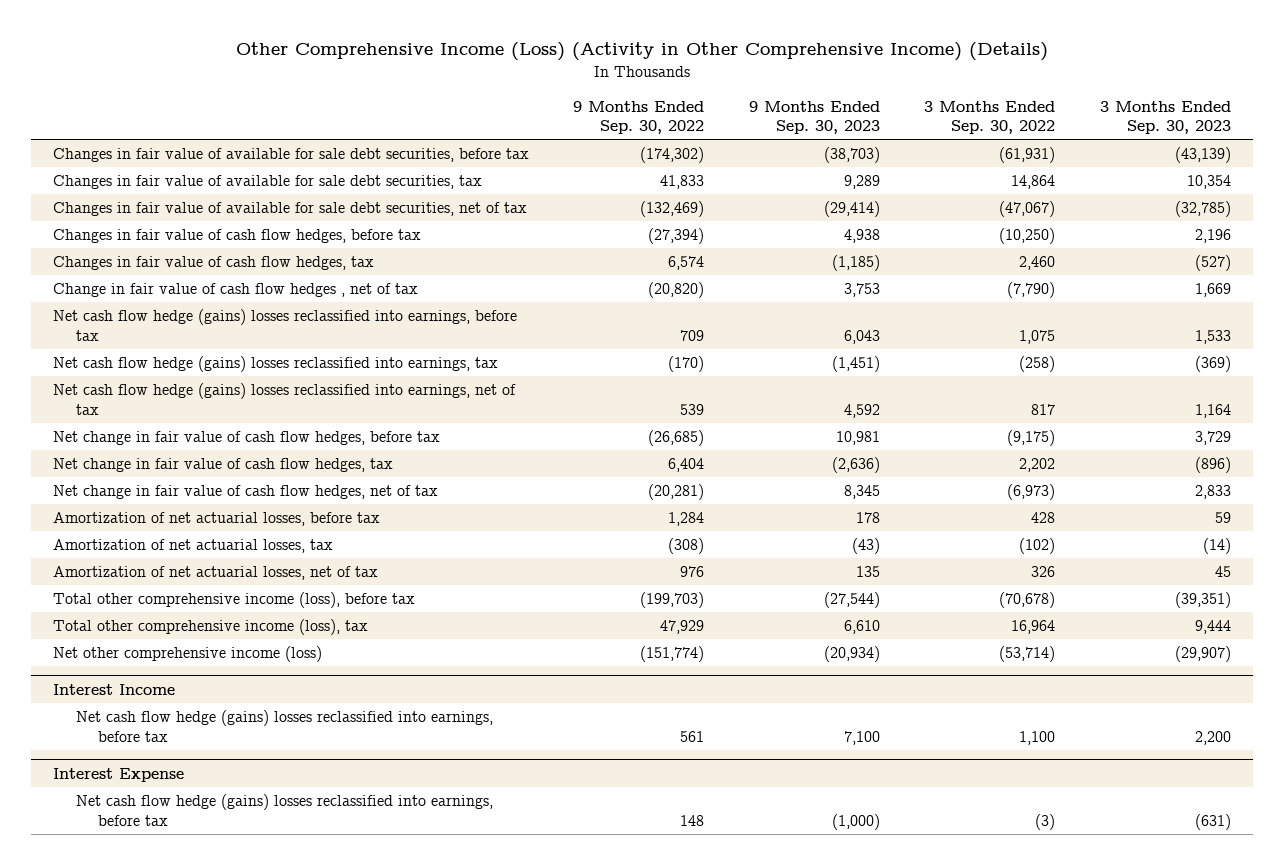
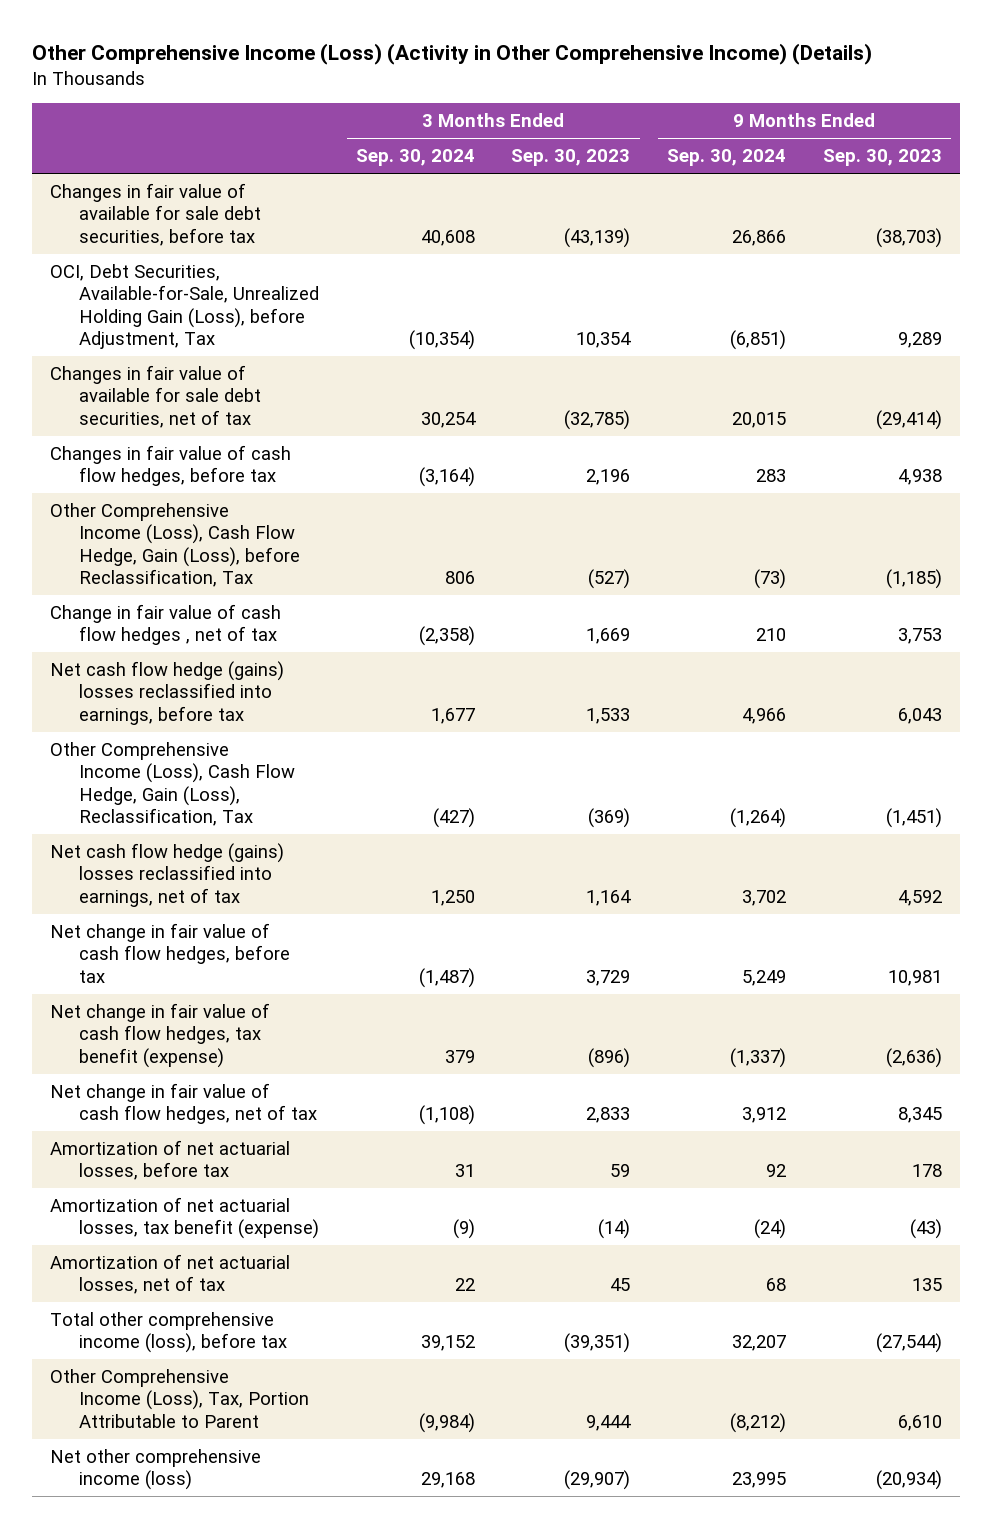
- | 9 Months Ended Sep. 30, 2022 | 9 Months Ended Sep. 30, 2023 | 3 Months Ended Sep. 30, 2022 | 3 Months Ended Sep. 30, 2023
+ | 3 Months Ended Sep. 30, 2024 | 3 Months Ended Sep. 30, 2023 | 9 Months Ended Sep. 30, 2024 | 9 Months Ended Sep. 30, 2023
- Changes in fair value of available for sale debt securities, tax | 41,833 | 9,289 | 14,864 | 10,354
+ OCI, Debt Securities, Available-for-Sale, Unrealized Holding Gain (Loss), before Adjustment, Tax | (10,354) | 10,354 | (6,851) | 9,289
- Changes in fair value of cash flow hedges, tax | 6,574 | (1,185) | 2,460 | (527)
+ Other Comprehensive Income (Loss), Cash Flow Hedge, Gain (Loss), before Reclassification, Tax | 806 | (527) | (73) | (1,185)
- Net cash flow hedge (gains) losses reclassified into earnings, tax | (170) | (1,451) | (258) | (369)
+ Other Comprehensive Income (Loss), Cash Flow Hedge, Gain (Loss), Reclassification, Tax | (427) | (369) | (1,264) | (1,451)
- Net change in fair value of cash flow hedges, tax | 6,404 | (2,636) | 2,202 | (896)
+ Net change in fair value of cash flow hedges, tax benefit (expense) | 379 | (896) | (1,337) | (2,636)
- Amortization of net actuarial losses, tax | (308) | (43) | (102) | (14)
+ Amortization of net actuarial losses, tax benefit (expense) | (9) | (14) | (24) | (43)
- Total other comprehensive income (loss), tax | 47,929 | 6,610 | 16,964 | 9,444
+ Other Comprehensive Income (Loss), Tax, Portion Attributable to Parent | (9,984) | 9,444 | (8,212) | 6,610
- Interest Income
- Net cash flow hedge (gains) losses reclassified into earnings, before tax | 561 | 7,100 | 1,100 | 2,200
- Interest Expense
- Net cash flow hedge (gains) losses reclassified into earnings, before tax | 148 | (1,000) | (3) | (631)

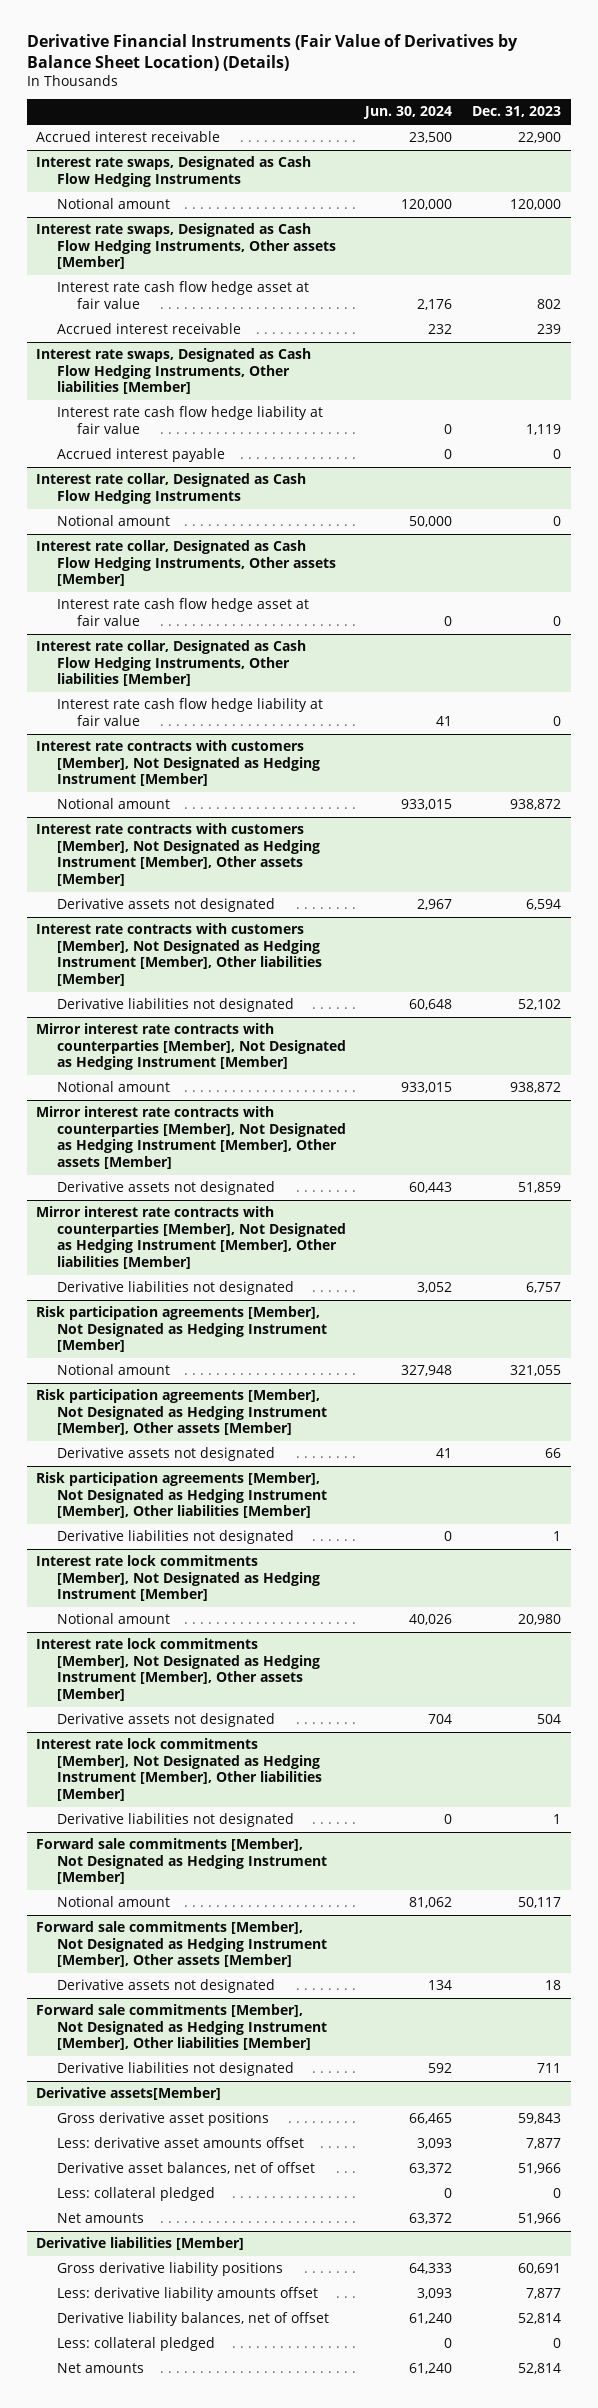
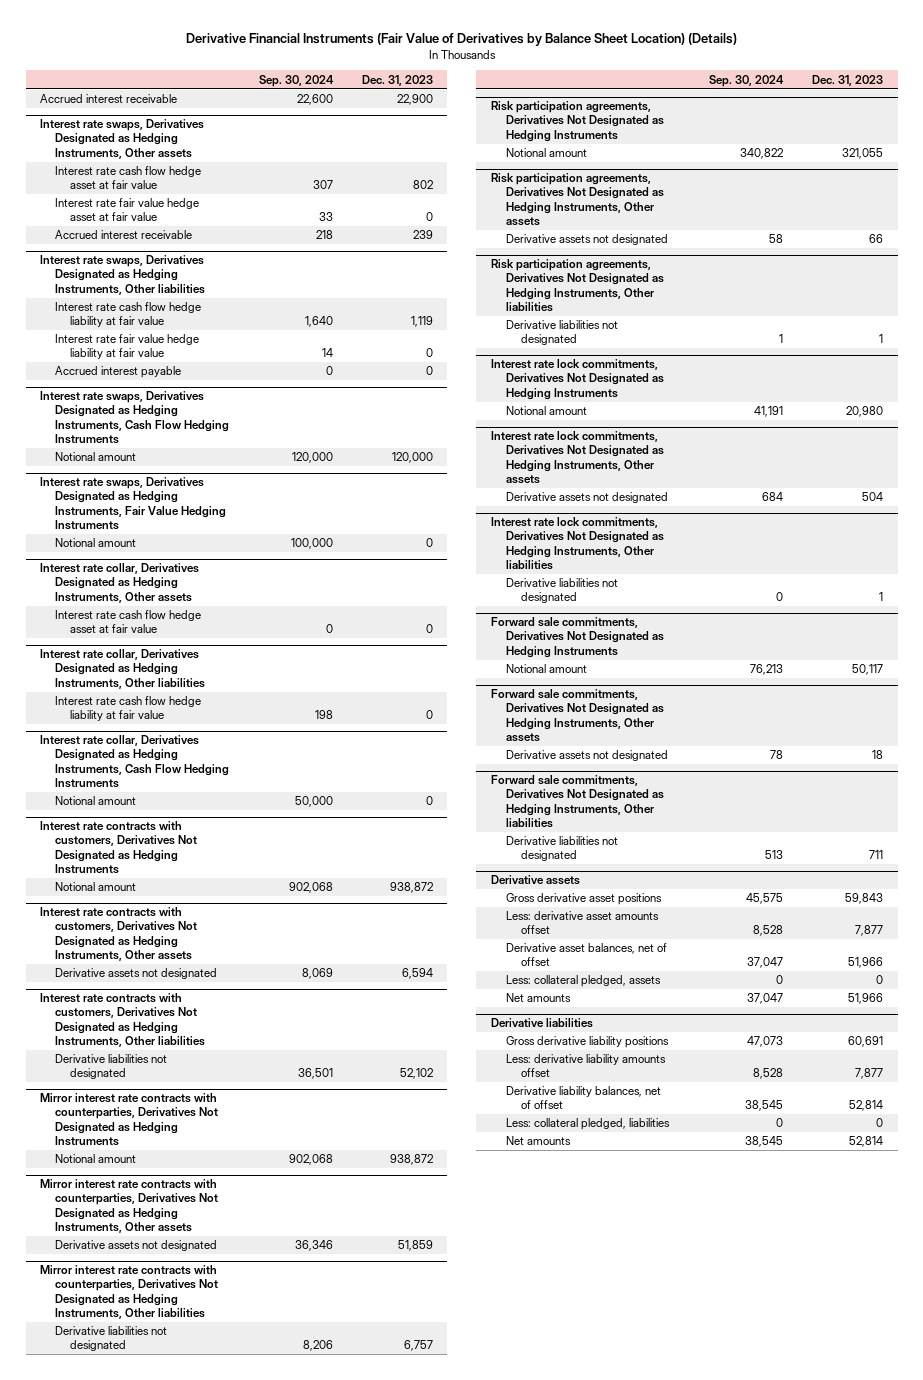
- | Jun. 30, 2024 | Dec. 31, 2023
+ | Sep. 30, 2024 | Dec. 31, 2023
- Interest rate swaps, Designated as Cash Flow Hedging Instruments
- Notional amount | 120,000 | 120,000
- Interest rate swaps, Designated as Cash Flow Hedging Instruments, Other assets [Member]
+ Interest rate swaps, Derivatives Designated as Hedging Instruments, Other assets
+ Interest rate fair value hedge asset at fair value | 33 | 0
- Interest rate swaps, Designated as Cash Flow Hedging Instruments, Other liabilities [Member]
+ Interest rate swaps, Derivatives Designated as Hedging Instruments, Other liabilities
+ Interest rate fair value hedge liability at fair value | 14 | 0
- Interest rate collar, Designated as Cash Flow Hedging Instruments
+ Interest rate swaps, Derivatives Designated as Hedging Instruments, Cash Flow Hedging Instruments
+ Notional amount | 120,000 | 120,000
+ Interest rate swaps, Derivatives Designated as Hedging Instruments, Fair Value Hedging Instruments
- Interest rate collar, Designated as Cash Flow Hedging Instruments, Other assets [Member]
+ Interest rate collar, Derivatives Designated as Hedging Instruments, Other assets
- Interest rate collar, Designated as Cash Flow Hedging Instruments, Other liabilities [Member]
+ Interest rate collar, Derivatives Designated as Hedging Instruments, Other liabilities
- Interest rate contracts with customers [Member], Not Designated as Hedging Instrument [Member]
+ Interest rate collar, Derivatives Designated as Hedging Instruments, Cash Flow Hedging Instruments
+ Notional amount | 50,000 | 0
+ Interest rate contracts with customers, Derivatives Not Designated as Hedging Instruments
- Interest rate contracts with customers [Member], Not Designated as Hedging Instrument [Member], Other assets [Member]
+ Interest rate contracts with customers, Derivatives Not Designated as Hedging Instruments, Other assets
- Interest rate contracts with customers [Member], Not Designated as Hedging Instrument [Member], Other liabilities [Member]
+ Interest rate contracts with customers, Derivatives Not Designated as Hedging Instruments, Other liabilities
- Mirror interest rate contracts with counterparties [Member], Not Designated as Hedging Instrument [Member]
+ Mirror interest rate contracts with counterparties, Derivatives Not Designated as Hedging Instruments
- Mirror interest rate contracts with counterparties [Member], Not Designated as Hedging Instrument [Member], Other assets [Member]
+ Mirror interest rate contracts with counterparties, Derivatives Not Designated as Hedging Instruments, Other assets
- Mirror interest rate contracts with counterparties [Member], Not Designated as Hedging Instrument [Member], Other liabilities [Member]
+ Mirror interest rate contracts with counterparties, Derivatives Not Designated as Hedging Instruments, Other liabilities
- Risk participation agreements [Member], Not Designated as Hedging Instrument [Member]
+ Risk participation agreements, Derivatives Not Designated as Hedging Instruments
- Risk participation agreements [Member], Not Designated as Hedging Instrument [Member], Other assets [Member]
+ Risk participation agreements, Derivatives Not Designated as Hedging Instruments, Other assets
- Risk participation agreements [Member], Not Designated as Hedging Instrument [Member], Other liabilities [Member]
+ Risk participation agreements, Derivatives Not Designated as Hedging Instruments, Other liabilities
- Interest rate lock commitments [Member], Not Designated as Hedging Instrument [Member]
+ Interest rate lock commitments, Derivatives Not Designated as Hedging Instruments
- Interest rate lock commitments [Member], Not Designated as Hedging Instrument [Member], Other assets [Member]
+ Interest rate lock commitments, Derivatives Not Designated as Hedging Instruments, Other assets
- Interest rate lock commitments [Member], Not Designated as Hedging Instrument [Member], Other liabilities [Member]
+ Interest rate lock commitments, Derivatives Not Designated as Hedging Instruments, Other liabilities
- Forward sale commitments [Member], Not Designated as Hedging Instrument [Member]
+ Forward sale commitments, Derivatives Not Designated as Hedging Instruments
- Forward sale commitments [Member], Not Designated as Hedging Instrument [Member], Other assets [Member]
+ Forward sale commitments, Derivatives Not Designated as Hedging Instruments, Other assets
- Forward sale commitments [Member], Not Designated as Hedging Instrument [Member], Other liabilities [Member]
+ Forward sale commitments, Derivatives Not Designated as Hedging Instruments, Other liabilities
- Derivative assets[Member]
+ Derivative assets
- Less: collateral pledged | 0 | 0
+ Less: collateral pledged, assets | 0 | 0
- Derivative liabilities [Member]
+ Derivative liabilities
- Less: collateral pledged | 0 | 0
+ Less: collateral pledged, liabilities | 0 | 0

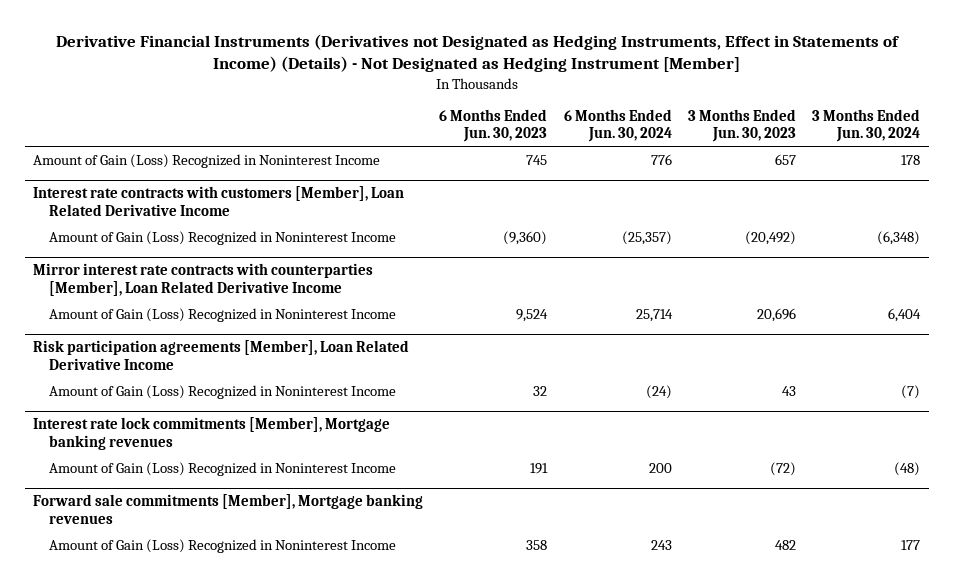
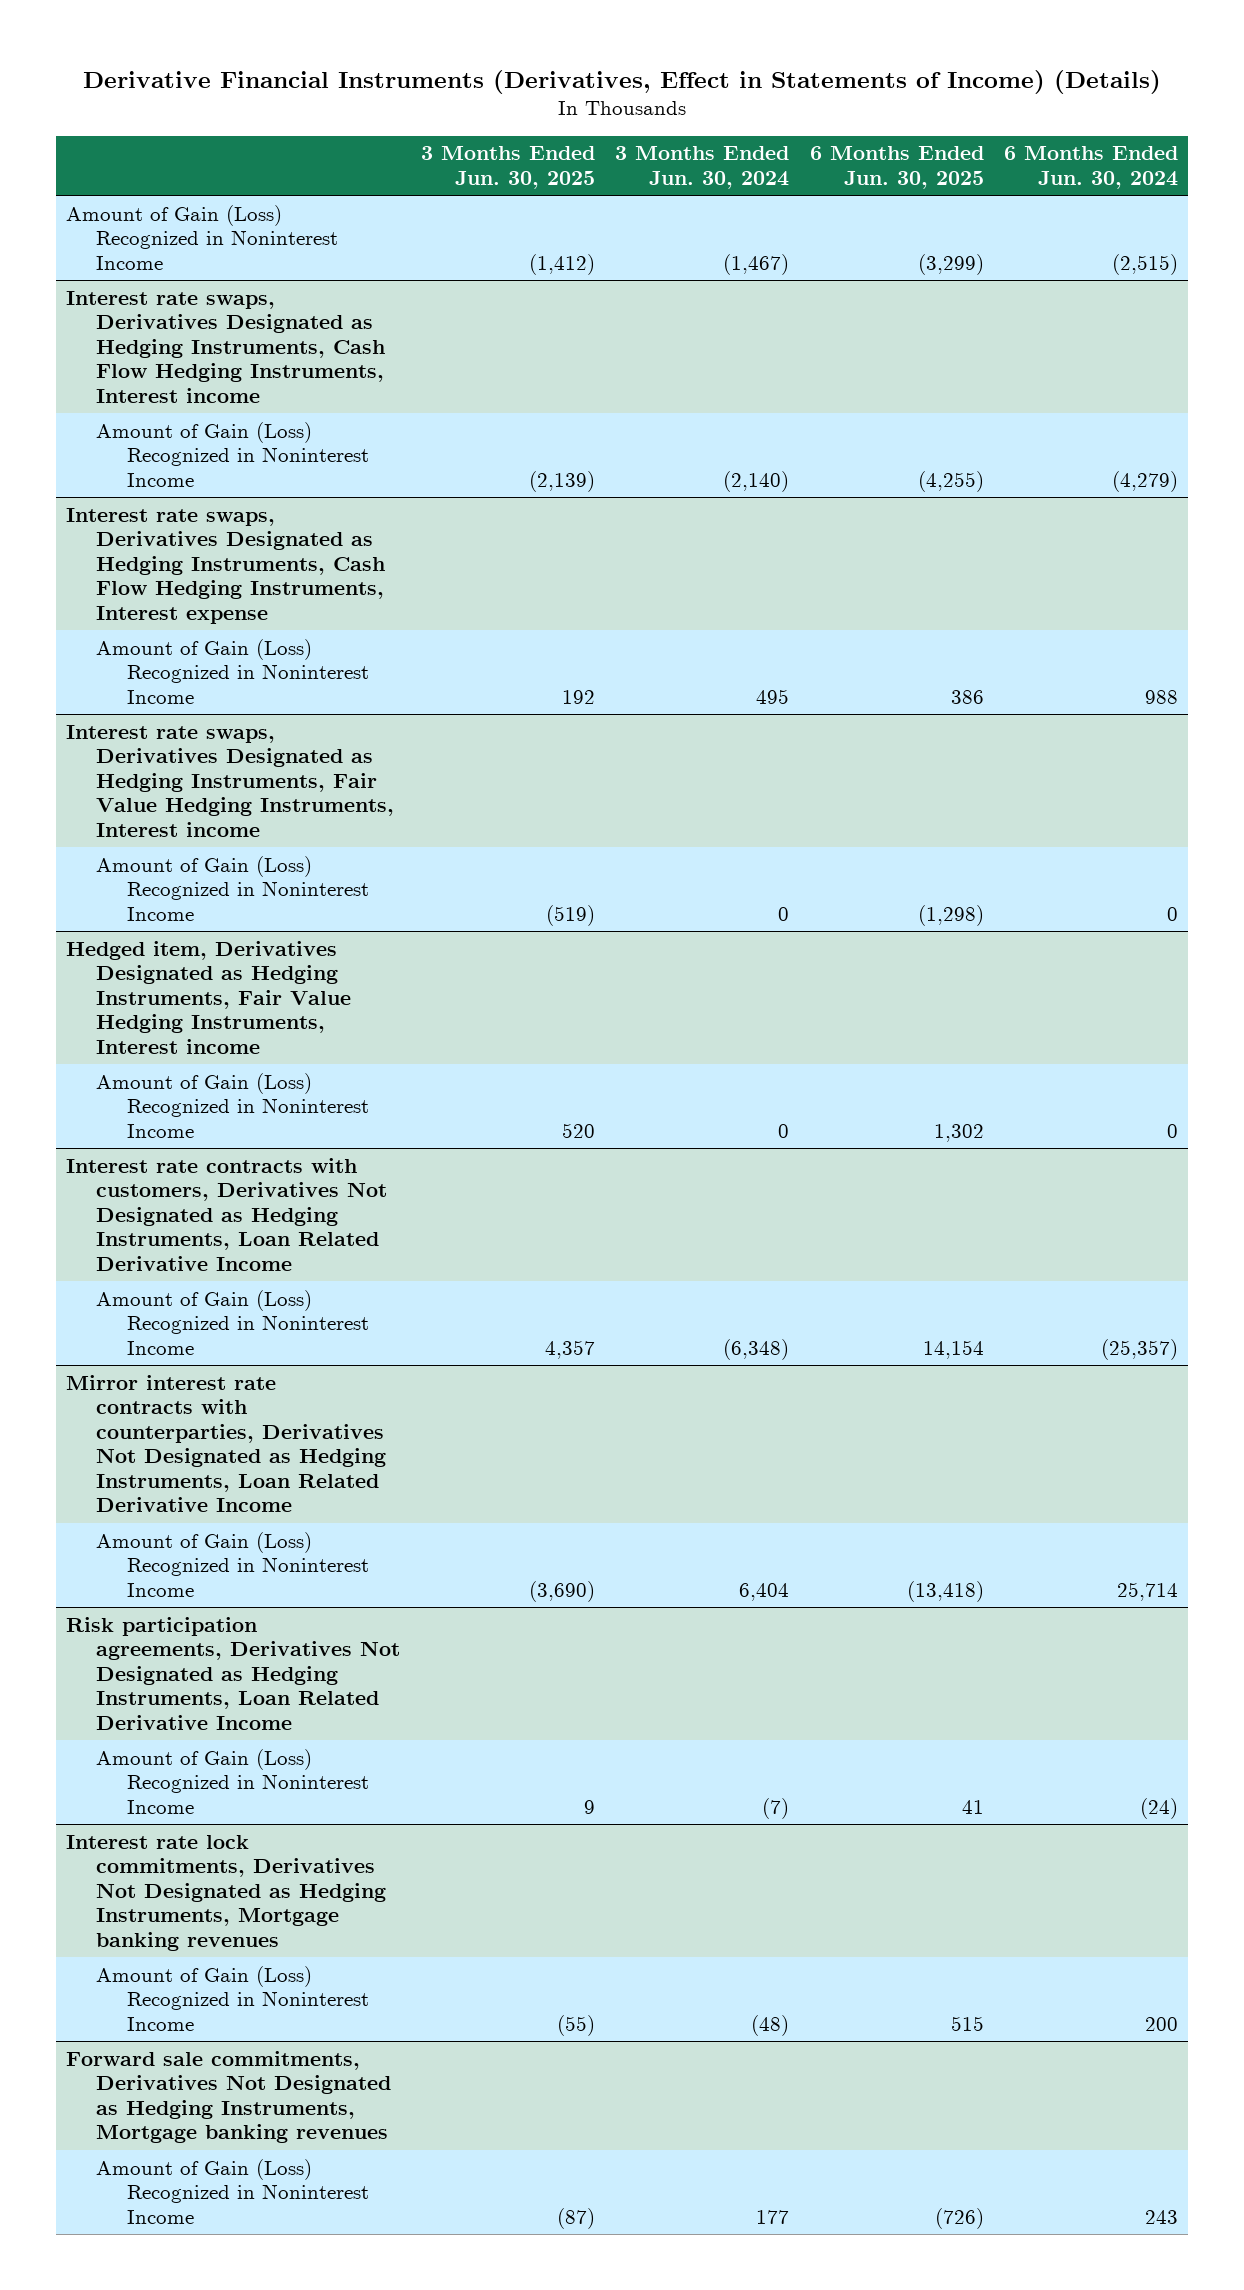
- Derivative Financial Instruments (Derivatives not Designated as Hedging Instruments, Effect in Statements of Income) (Details) - Not Designated as Hedging Instrument [Member]
+ Derivative Financial Instruments (Derivatives, Effect in Statements of Income) (Details)
- | 6 Months Ended Jun. 30, 2023 | 6 Months Ended Jun. 30, 2024 | 3 Months Ended Jun. 30, 2023 | 3 Months Ended Jun. 30, 2024
+ | 3 Months Ended Jun. 30, 2025 | 3 Months Ended Jun. 30, 2024 | 6 Months Ended Jun. 30, 2025 | 6 Months Ended Jun. 30, 2024
- Amount of Gain (Loss) Recognized in Noninterest Income | 745 | 776 | 657 | 178
- Interest rate contracts with customers [Member], Loan Related Derivative Income
+ Amount of Gain (Loss) Recognized in Noninterest Income | (1,412) | (1,467) | (3,299) | (2,515)
+ Interest rate swaps, Derivatives Designated as Hedging Instruments, Cash Flow Hedging Instruments, Interest income
+ Amount of Gain (Loss) Recognized in Noninterest Income | (2,139) | (2,140) | (4,255) | (4,279)
+ Interest rate swaps, Derivatives Designated as Hedging Instruments, Cash Flow Hedging Instruments, Interest expense
+ Amount of Gain (Loss) Recognized in Noninterest Income | 192 | 495 | 386 | 988
+ Interest rate swaps, Derivatives Designated as Hedging Instruments, Fair Value Hedging Instruments, Interest income
+ Amount of Gain (Loss) Recognized in Noninterest Income | (519) | 0 | (1,298) | 0
+ Hedged item, Derivatives Designated as Hedging Instruments, Fair Value Hedging Instruments, Interest income
+ Amount of Gain (Loss) Recognized in Noninterest Income | 520 | 0 | 1,302 | 0
+ Interest rate contracts with customers, Derivatives Not Designated as Hedging Instruments, Loan Related Derivative Income
- Mirror interest rate contracts with counterparties [Member], Loan Related Derivative Income
+ Mirror interest rate contracts with counterparties, Derivatives Not Designated as Hedging Instruments, Loan Related Derivative Income
- Risk participation agreements [Member], Loan Related Derivative Income
+ Risk participation agreements, Derivatives Not Designated as Hedging Instruments, Loan Related Derivative Income
- Interest rate lock commitments [Member], Mortgage banking revenues
+ Interest rate lock commitments, Derivatives Not Designated as Hedging Instruments, Mortgage banking revenues
- Forward sale commitments [Member], Mortgage banking revenues
+ Forward sale commitments, Derivatives Not Designated as Hedging Instruments, Mortgage banking revenues

